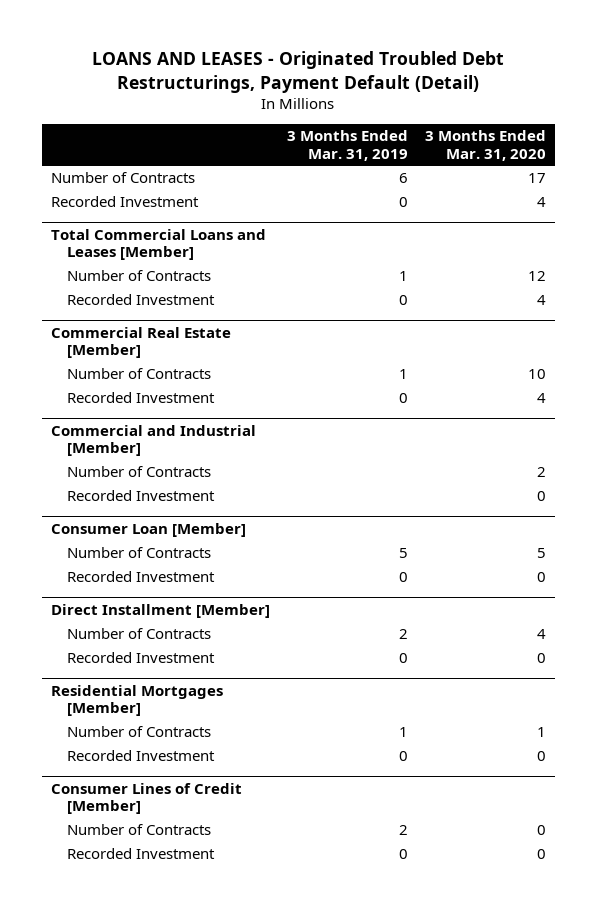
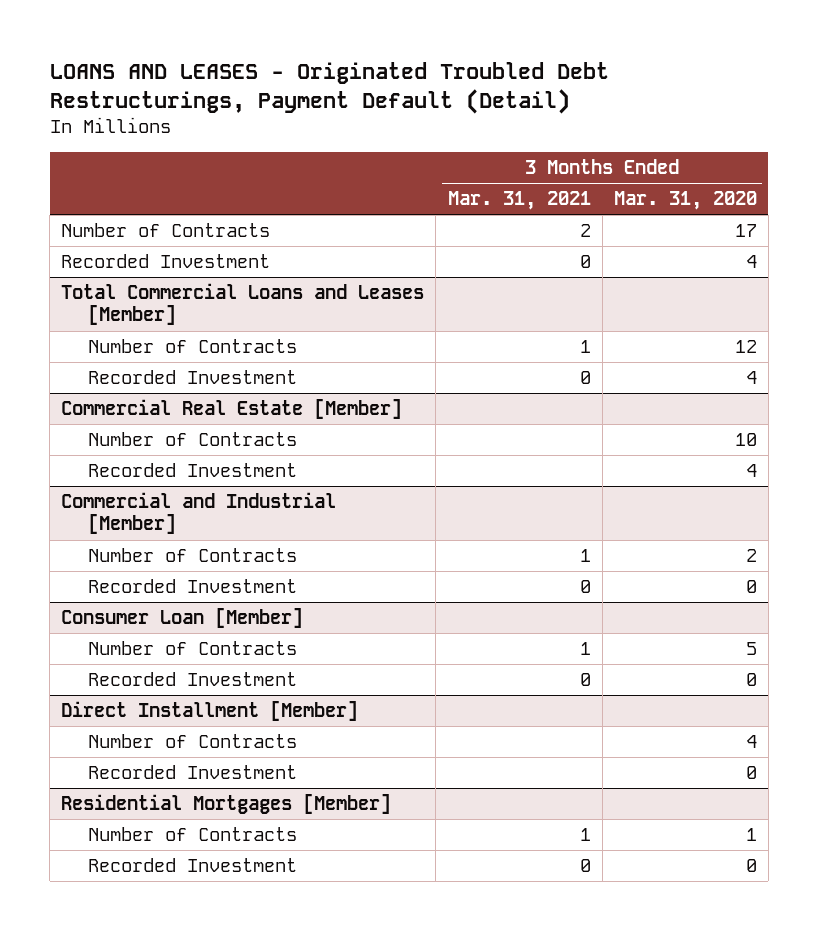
- | 3 Months Ended Mar. 31, 2019 | 3 Months Ended Mar. 31, 2020
+ | 3 Months Ended Mar. 31, 2021 | 3 Months Ended Mar. 31, 2020
- Consumer Lines of Credit [Member]
- Number of Contracts | 2 | 0
- Recorded Investment | 0 | 0

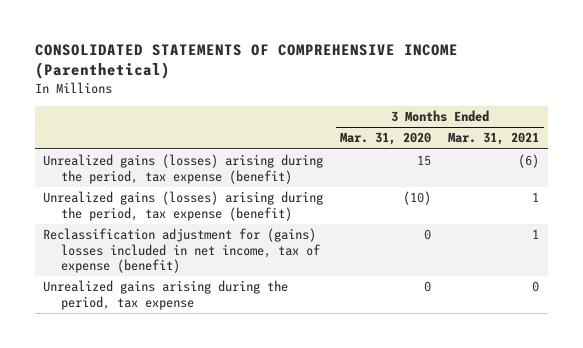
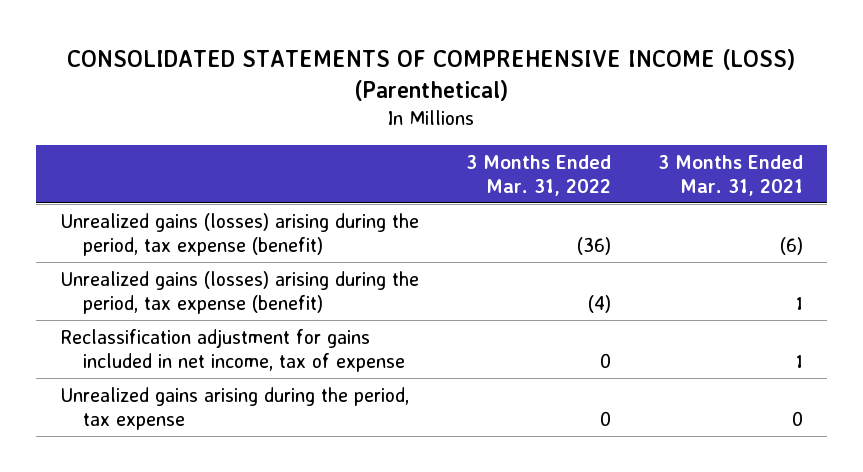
- CONSOLIDATED STATEMENTS OF COMPREHENSIVE INCOME (Parenthetical)
+ CONSOLIDATED STATEMENTS OF COMPREHENSIVE INCOME (LOSS) (Parenthetical)
- | 3 Months Ended Mar. 31, 2020 | 3 Months Ended Mar. 31, 2021
+ | 3 Months Ended Mar. 31, 2022 | 3 Months Ended Mar. 31, 2021
- Reclassification adjustment for (gains) losses included in net income, tax of expense (benefit) | 0 | 1
+ Reclassification adjustment for gains included in net income, tax of expense | 0 | 1

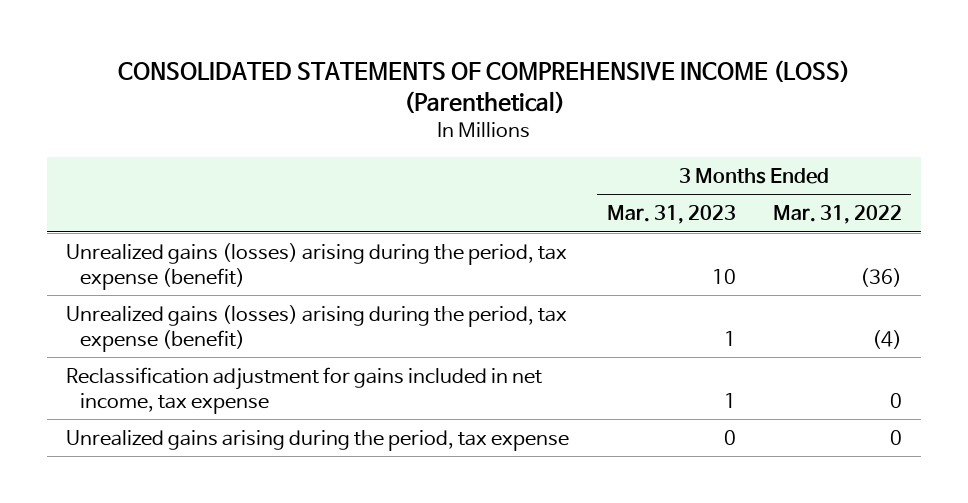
- | 3 Months Ended Mar. 31, 2022 | 3 Months Ended Mar. 31, 2021
+ | 3 Months Ended Mar. 31, 2023 | 3 Months Ended Mar. 31, 2022
- Reclassification adjustment for gains included in net income, tax of expense | 0 | 1
+ Reclassification adjustment for gains included in net income, tax expense | 1 | 0

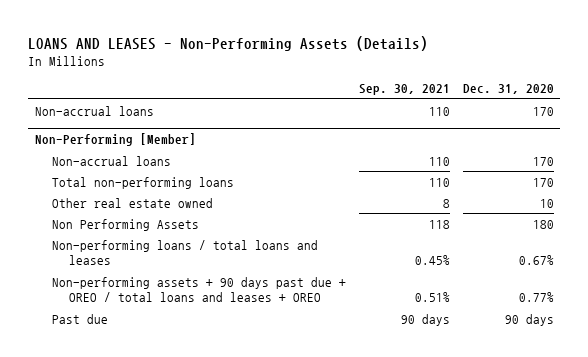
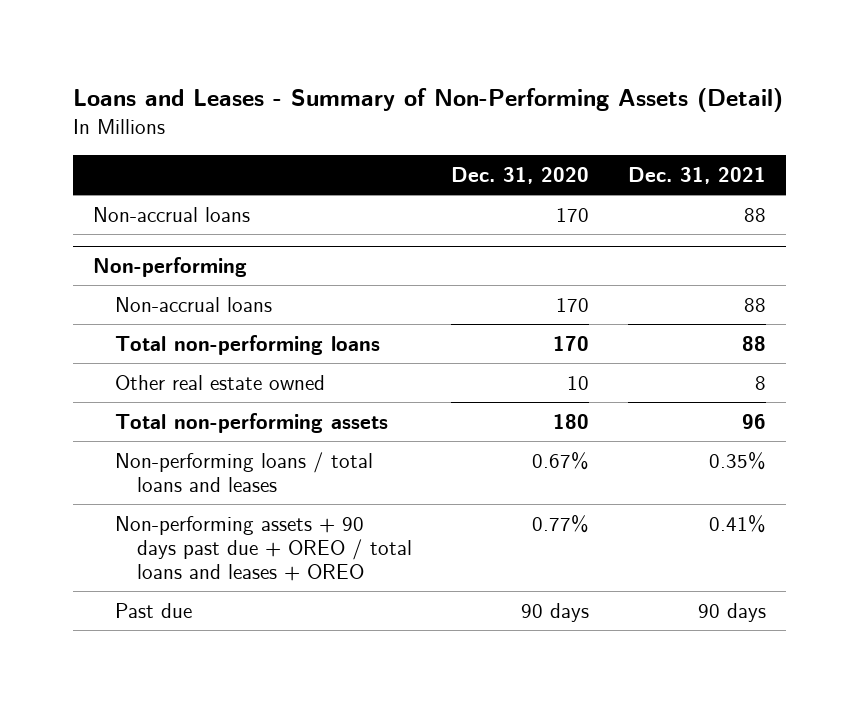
- LOANS AND LEASES - Non-Performing Assets (Details)
+ Loans and Leases - Summary of Non-Performing Assets (Detail)
- | Sep. 30, 2021 | Dec. 31, 2020
+ | Dec. 31, 2020 | Dec. 31, 2021
- Non-Performing [Member]
+ Non-performing
- Non Performing Assets | 118 | 180
+ Total non-performing assets | 180 | 96

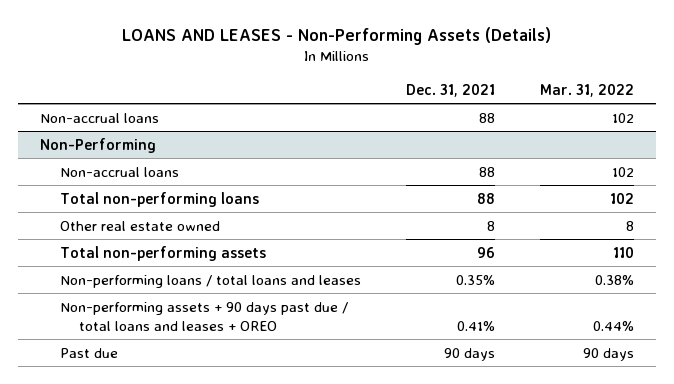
- Loans and Leases - Summary of Non-Performing Assets (Detail)
+ LOANS AND LEASES - Non-Performing Assets (Details)
- | Dec. 31, 2020 | Dec. 31, 2021
+ | Dec. 31, 2021 | Mar. 31, 2022
- Non-performing
+ Non-Performing
- Non-performing assets + 90 days past due + OREO / total loans and leases + OREO | 0.77% | 0.41%
+ Non-performing assets + 90 days past due / total loans and leases + OREO | 0.41% | 0.44%

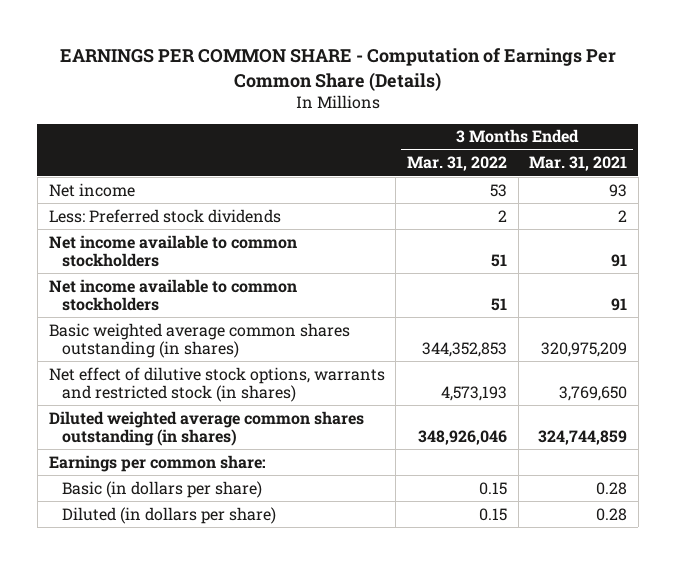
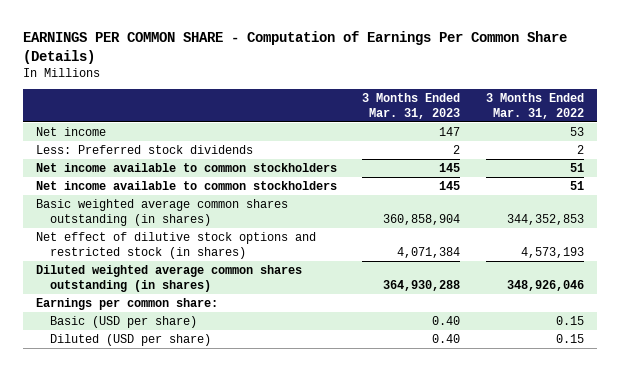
- | 3 Months Ended Mar. 31, 2022 | 3 Months Ended Mar. 31, 2021
+ | 3 Months Ended Mar. 31, 2023 | 3 Months Ended Mar. 31, 2022
- Net effect of dilutive stock options, warrants and restricted stock (in shares) | 4,573,193 | 3,769,650
+ Net effect of dilutive stock options and restricted stock (in shares) | 4,071,384 | 4,573,193
- Basic (in dollars per share) | 0.15 | 0.28
- Diluted (in dollars per share) | 0.15 | 0.28
+ Basic (USD per share) | 0.40 | 0.15
+ Diluted (USD per share) | 0.40 | 0.15

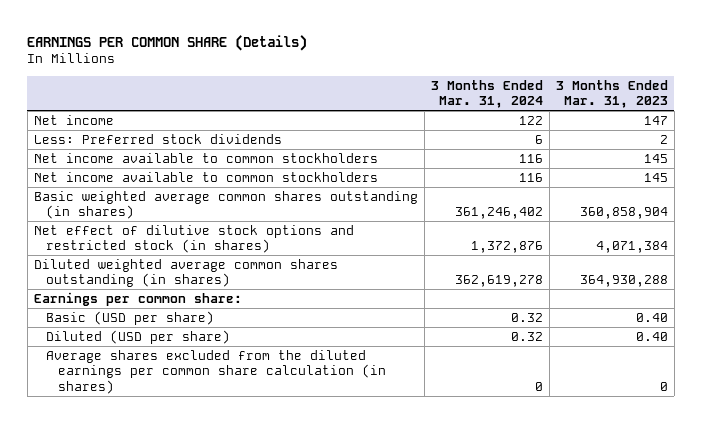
- EARNINGS PER COMMON SHARE - Computation of Earnings Per Common Share (Details)
+ EARNINGS PER COMMON SHARE (Details)
- | 3 Months Ended Mar. 31, 2023 | 3 Months Ended Mar. 31, 2022
+ | 3 Months Ended Mar. 31, 2024 | 3 Months Ended Mar. 31, 2023
+ Average shares excluded from the diluted earnings per common share calculation (in shares) | 0 | 0

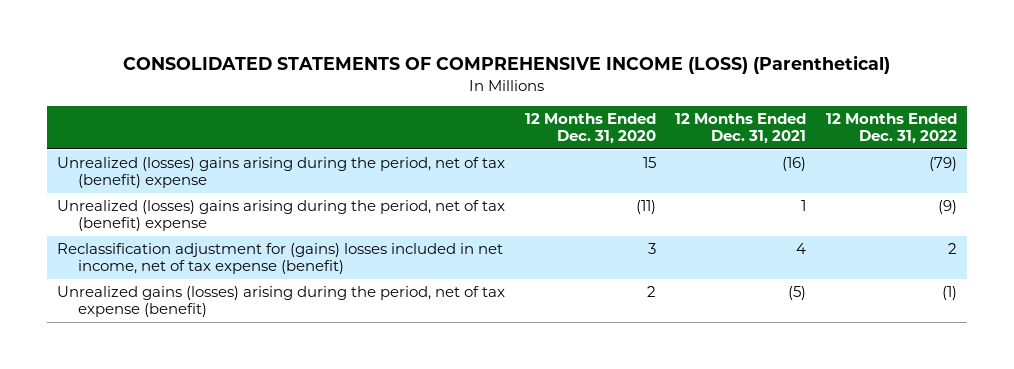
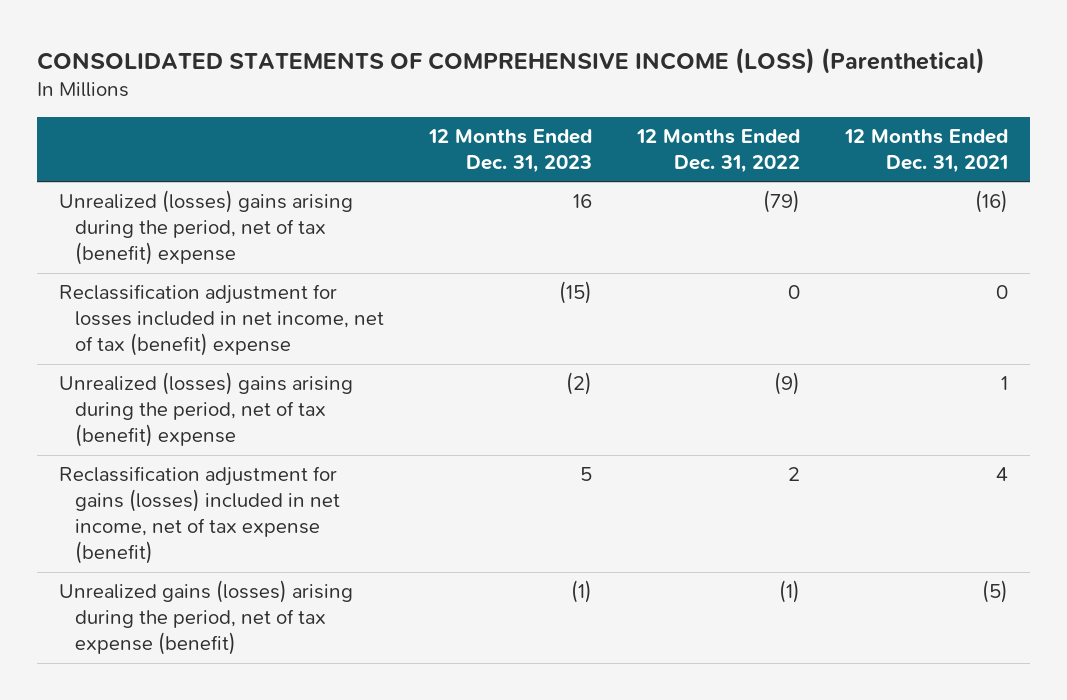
- | 12 Months Ended Dec. 31, 2020 | 12 Months Ended Dec. 31, 2021 | 12 Months Ended Dec. 31, 2022
+ | 12 Months Ended Dec. 31, 2023 | 12 Months Ended Dec. 31, 2022 | 12 Months Ended Dec. 31, 2021
+ Reclassification adjustment for losses included in net income, net of tax (benefit) expense | (15) | 0 | 0
- Reclassification adjustment for (gains) losses included in net income, net of tax expense (benefit) | 3 | 4 | 2
+ Reclassification adjustment for gains (losses) included in net income, net of tax expense (benefit) | 5 | 2 | 4

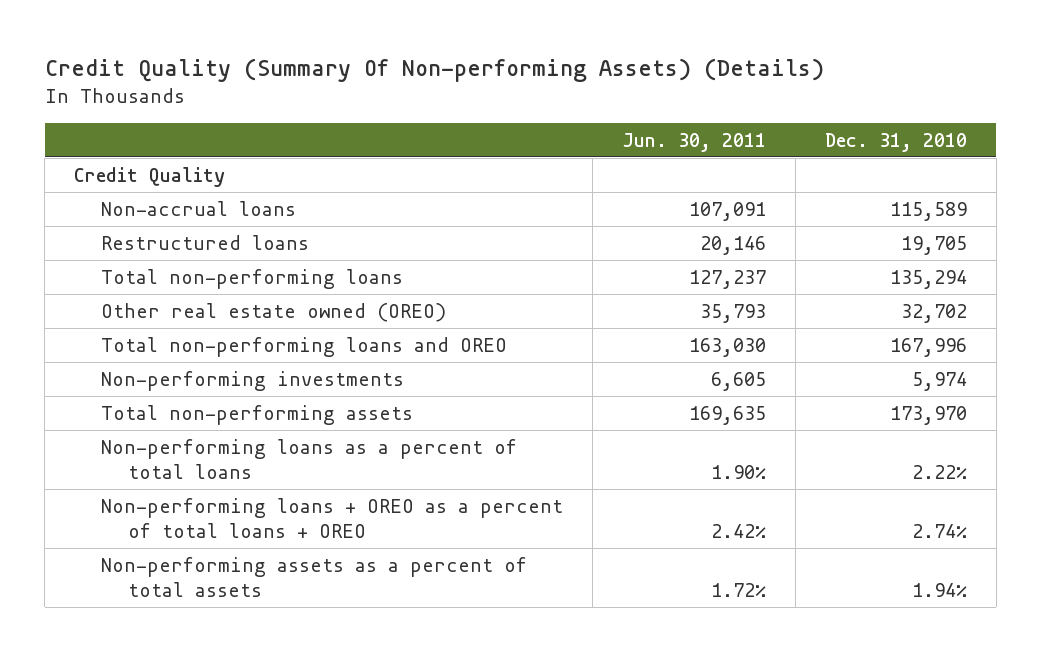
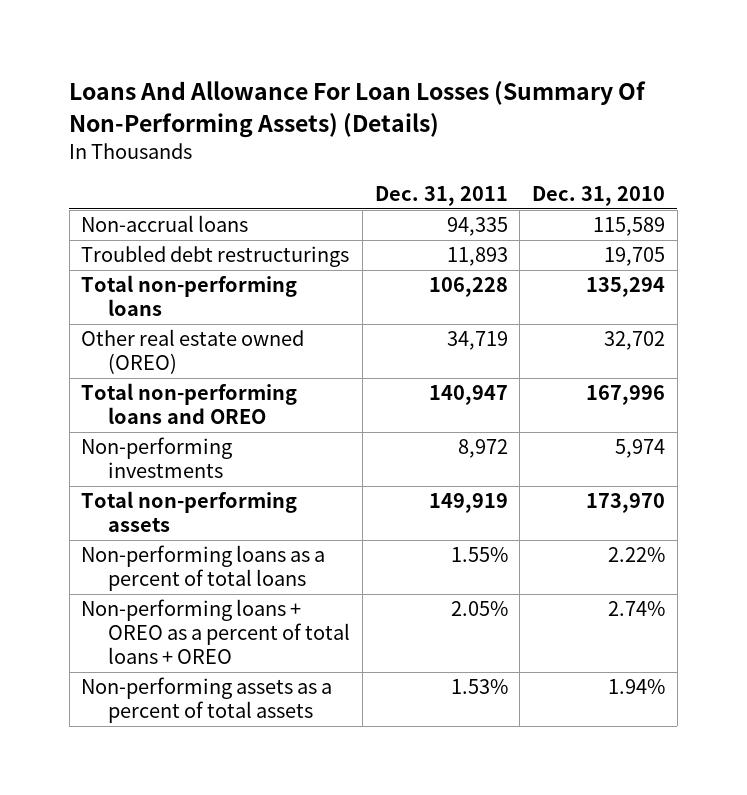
- Credit Quality (Summary Of Non-performing Assets) (Details)
+ Loans And Allowance For Loan Losses (Summary Of Non-Performing Assets) (Details)
- | Jun. 30, 2011 | Dec. 31, 2010
+ | Dec. 31, 2011 | Dec. 31, 2010
- Credit Quality
- Restructured loans | 20,146 | 19,705
+ Troubled debt restructurings | 11,893 | 19,705

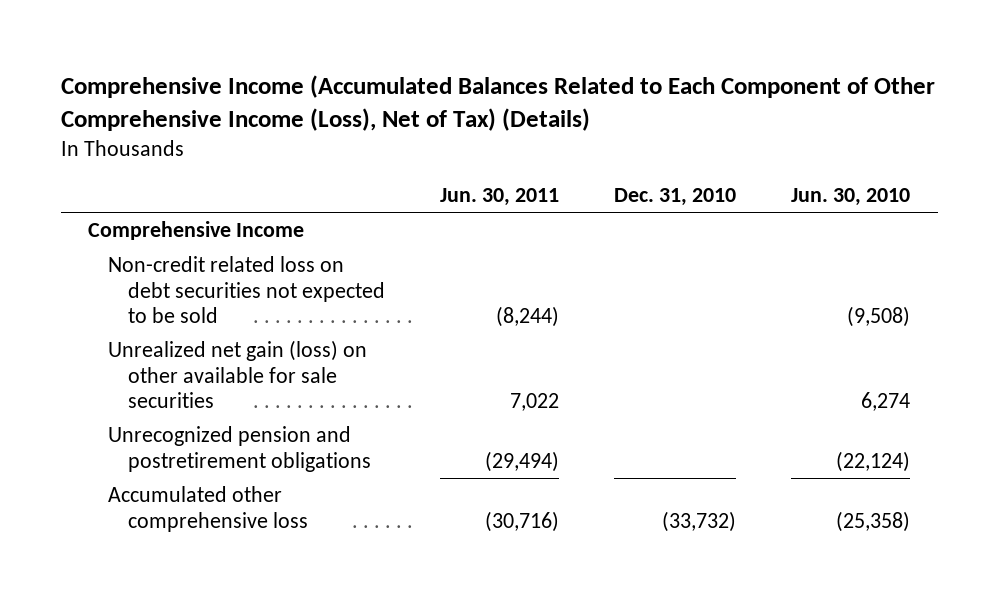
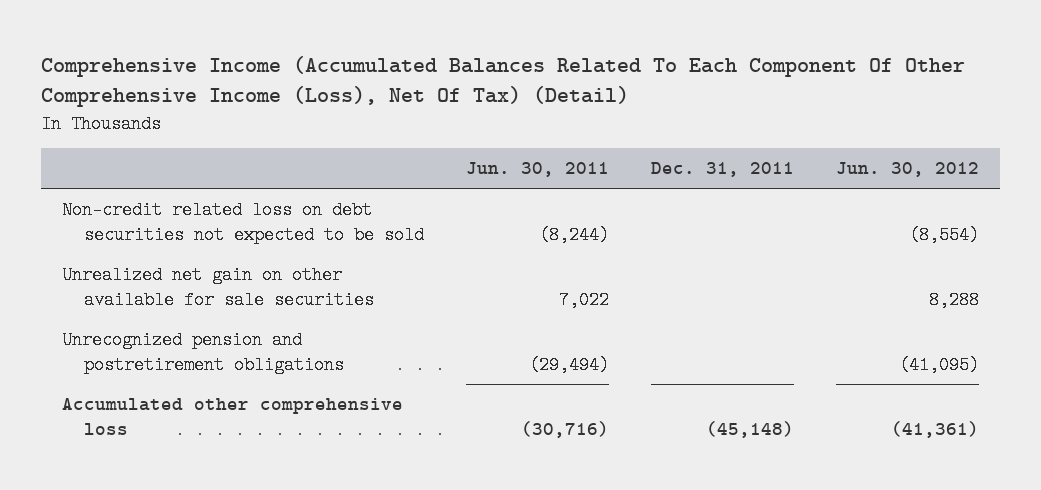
- Comprehensive Income (Accumulated Balances Related to Each Component of Other Comprehensive Income (Loss), Net of Tax) (Details)
+ Comprehensive Income (Accumulated Balances Related To Each Component Of Other Comprehensive Income (Loss), Net Of Tax) (Detail)
- | Jun. 30, 2011 | Dec. 31, 2010 | Jun. 30, 2010
+ | Jun. 30, 2011 | Dec. 31, 2011 | Jun. 30, 2012
- Comprehensive Income
- Unrealized net gain (loss) on other available for sale securities | 7,022 | | 6,274
+ Unrealized net gain on other available for sale securities | 7,022 | | 8,288

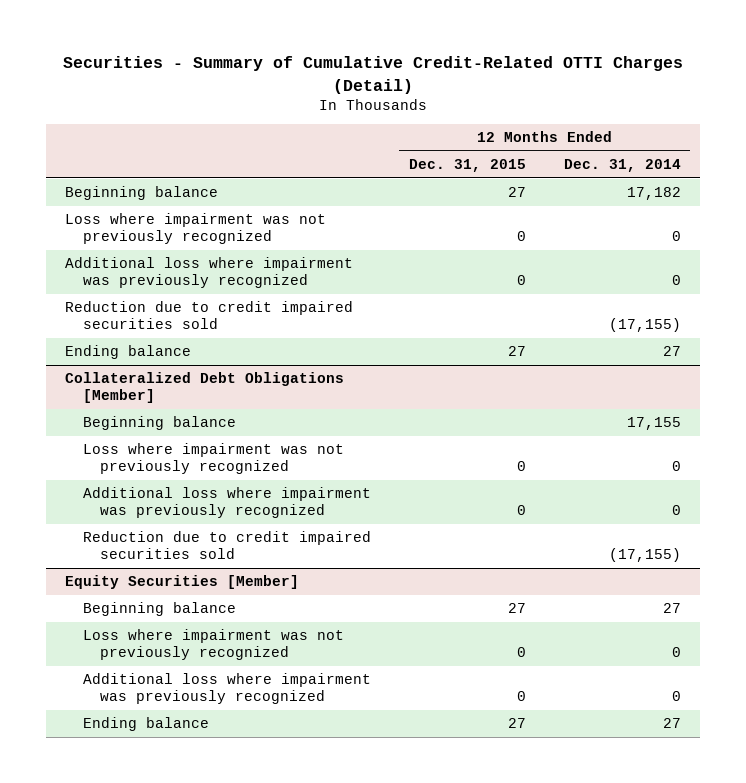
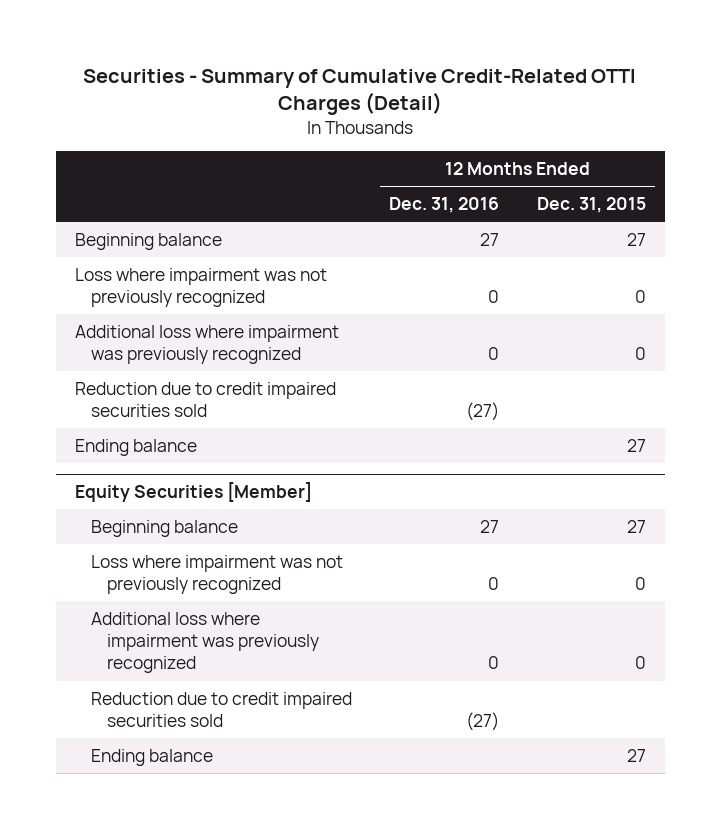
- | 12 Months Ended Dec. 31, 2015 | 12 Months Ended Dec. 31, 2014
+ | 12 Months Ended Dec. 31, 2016 | 12 Months Ended Dec. 31, 2015
- Collateralized Debt Obligations [Member]
- Beginning balance | | 17,155
- Loss where impairment was not previously recognized | 0 | 0
- Additional loss where impairment was previously recognized | 0 | 0
- Reduction due to credit impaired securities sold | | (17,155)
@ Equity Securities [Member]
+ Reduction due to credit impaired securities sold | (27) |

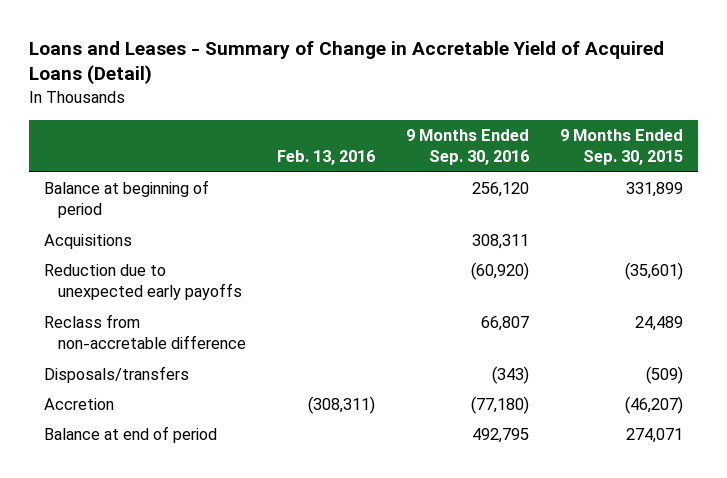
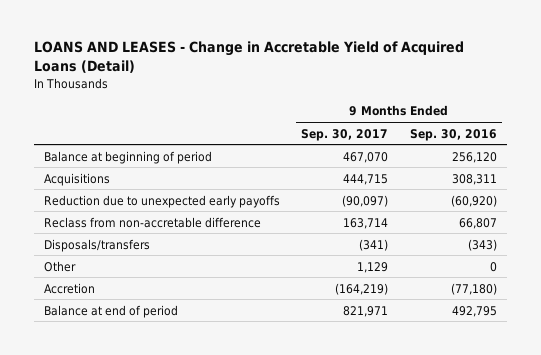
- Loans and Leases - Summary of Change in Accretable Yield of Acquired Loans (Detail)
+ LOANS AND LEASES - Change in Accretable Yield of Acquired Loans (Detail)
- | Feb. 13, 2016 | 9 Months Ended Sep. 30, 2016 | 9 Months Ended Sep. 30, 2015
+ | 9 Months Ended Sep. 30, 2017 | 9 Months Ended Sep. 30, 2016
+ Other | 1,129 | 0

